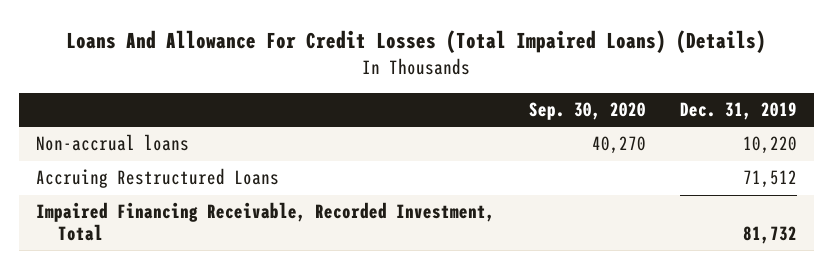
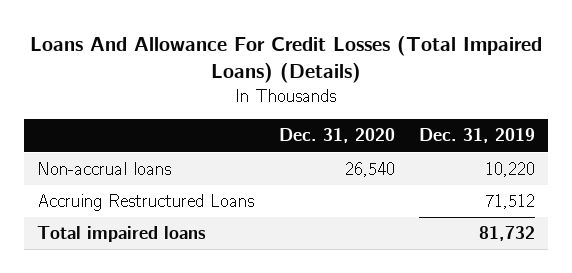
- | Sep. 30, 2020 | Dec. 31, 2019
+ | Dec. 31, 2020 | Dec. 31, 2019
- Impaired Financing Receivable, Recorded Investment, Total | | 81,732
+ Total impaired loans | | 81,732

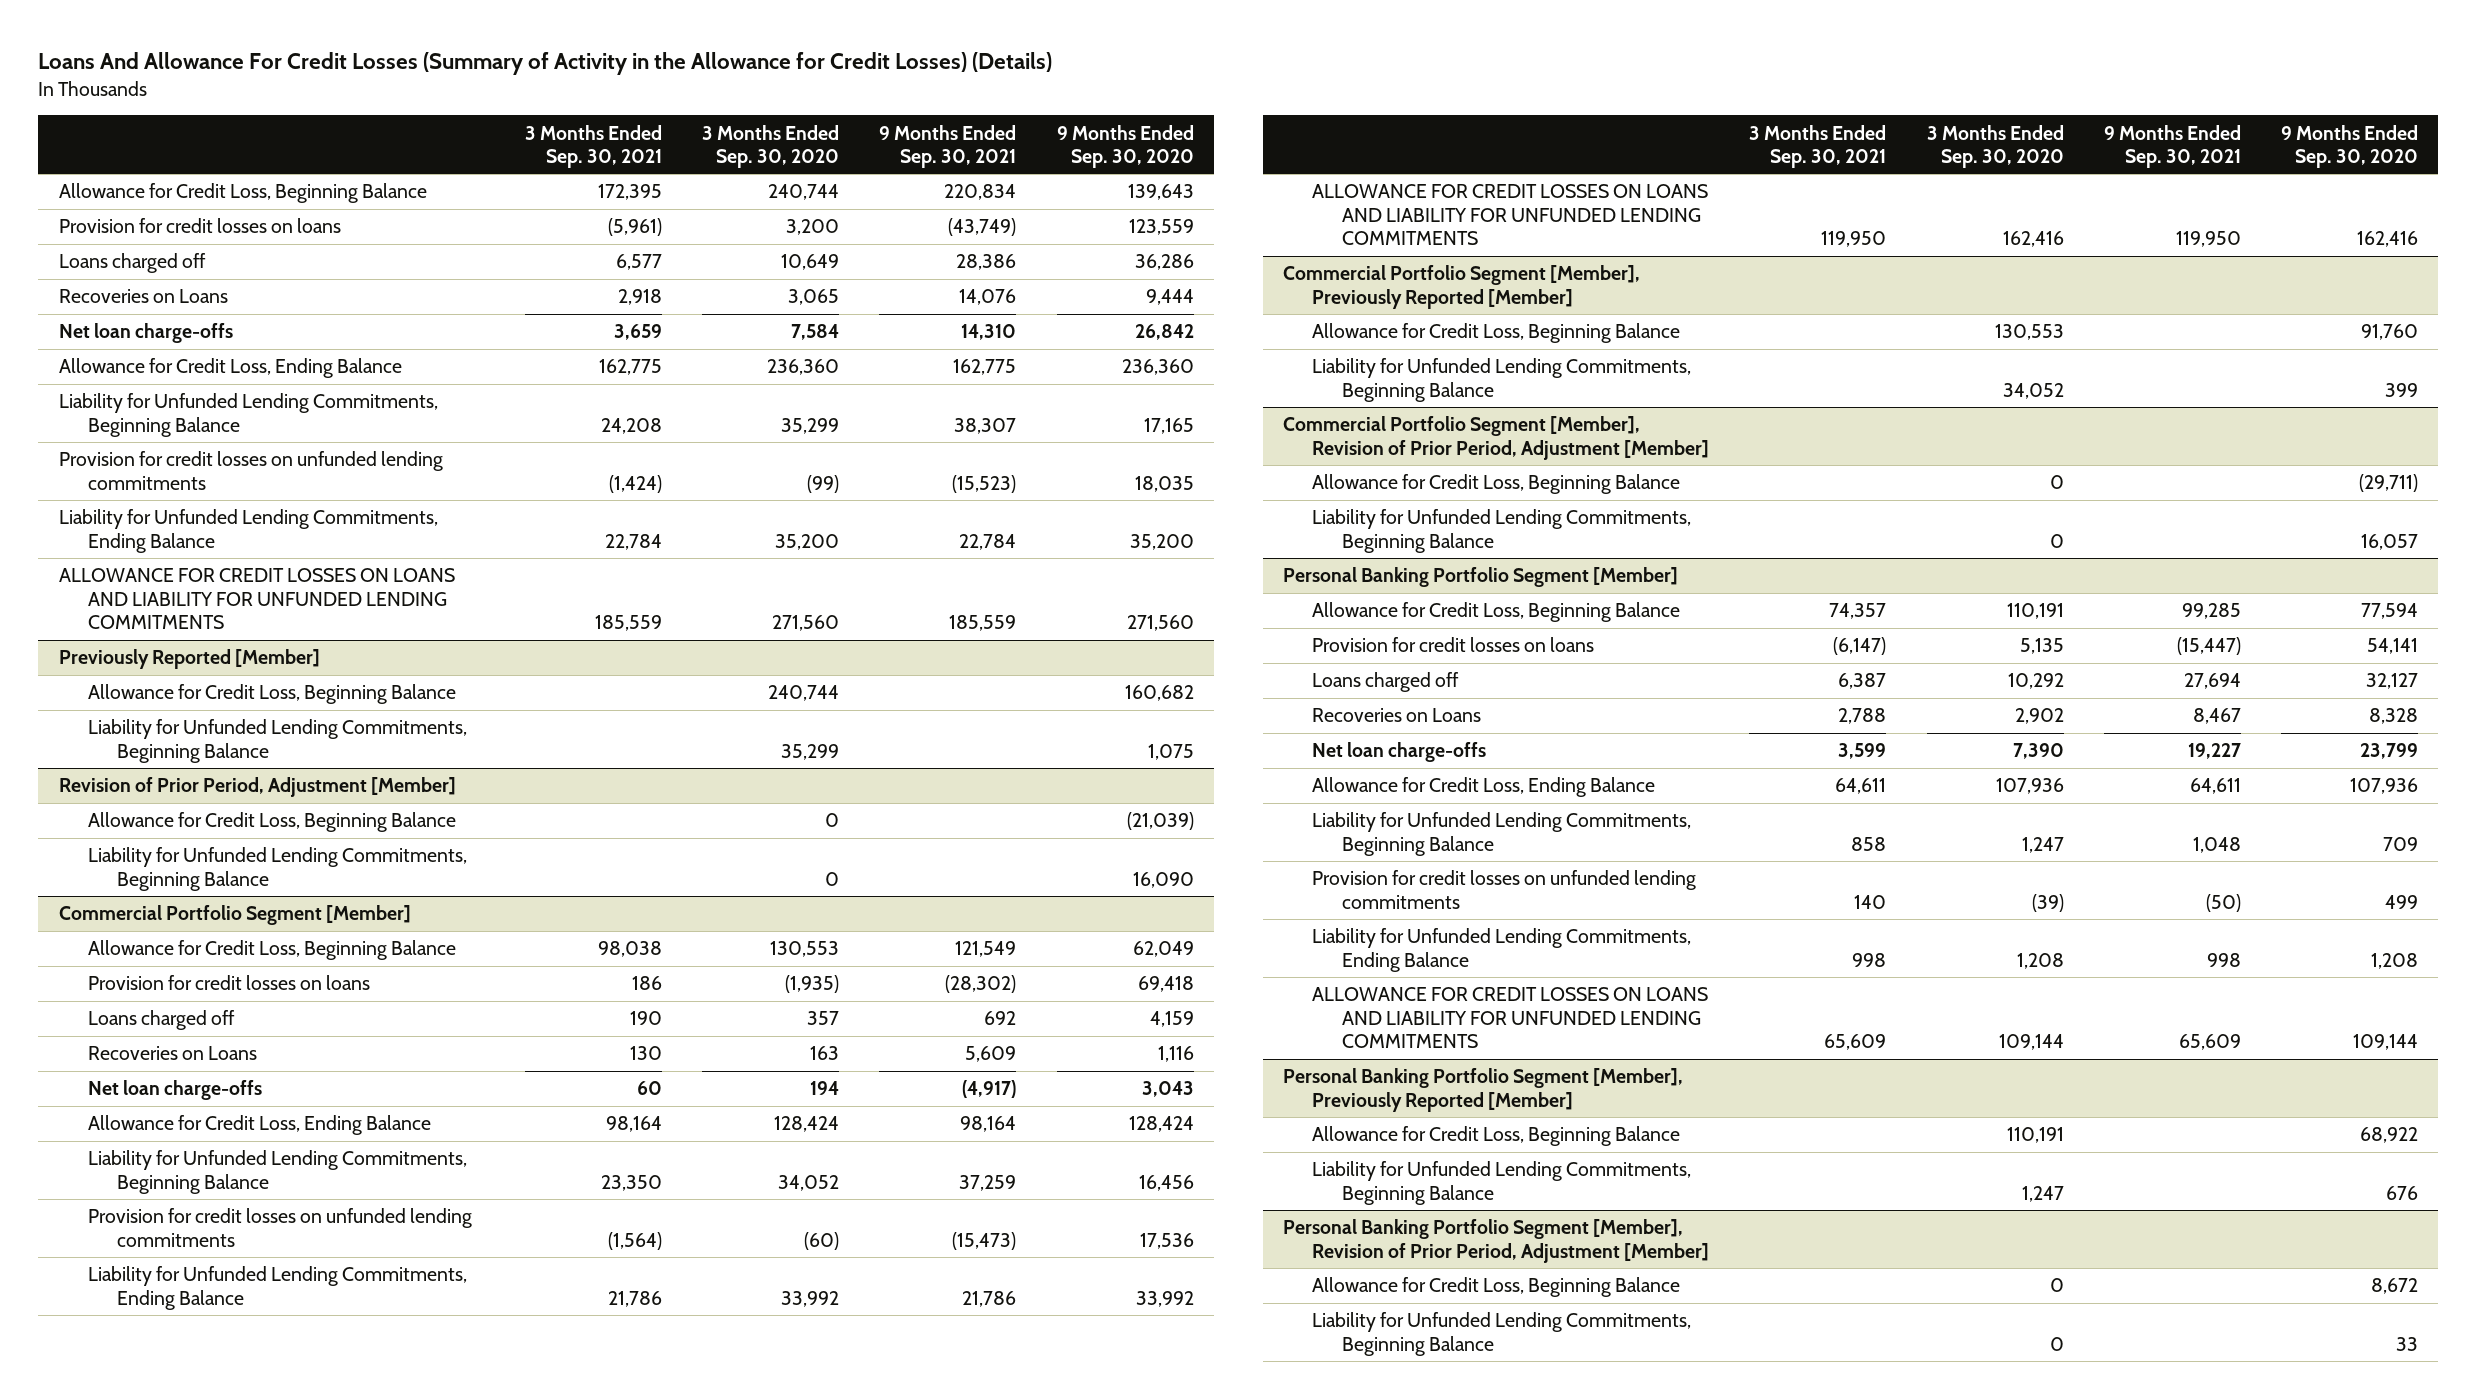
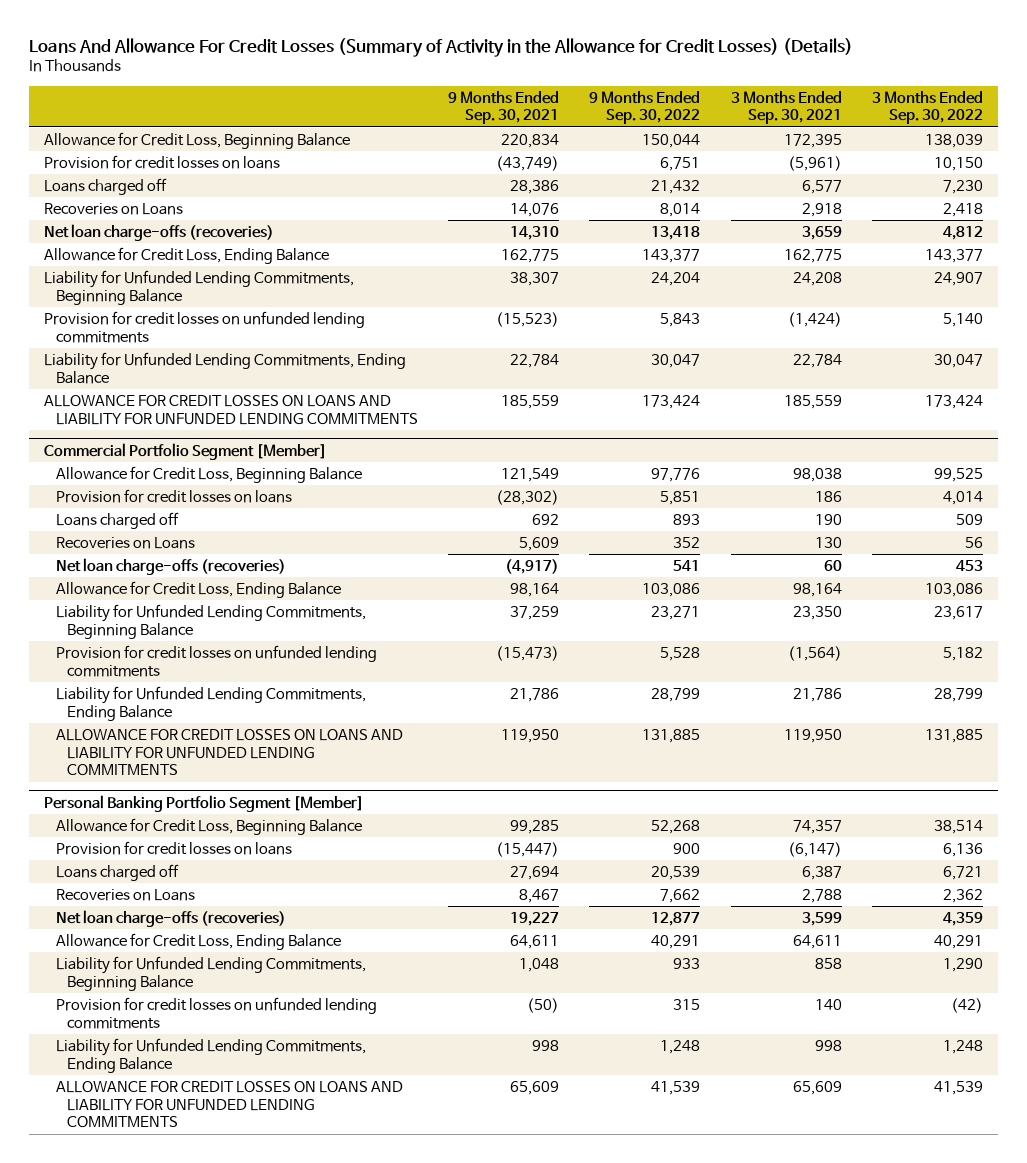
- | 3 Months Ended Sep. 30, 2021 | 3 Months Ended Sep. 30, 2020 | 9 Months Ended Sep. 30, 2021 | 9 Months Ended Sep. 30, 2020
+ | 9 Months Ended Sep. 30, 2021 | 9 Months Ended Sep. 30, 2022 | 3 Months Ended Sep. 30, 2021 | 3 Months Ended Sep. 30, 2022
- Net loan charge-offs | 3,659 | 7,584 | 14,310 | 26,842
+ Net loan charge-offs (recoveries) | 14,310 | 13,418 | 3,659 | 4,812
- Previously Reported [Member]
- Allowance for Credit Loss, Beginning Balance | | 240,744 | | 160,682
- Liability for Unfunded Lending Commitments, Beginning Balance | | 35,299 | | 1,075
- Revision of Prior Period, Adjustment [Member]
- Allowance for Credit Loss, Beginning Balance | | 0 | | (21,039)
- Liability for Unfunded Lending Commitments, Beginning Balance | | 0 | | 16,090
@ Commercial Portfolio Segment [Member]
- Net loan charge-offs | 60 | 194 | (4,917) | 3,043
+ Net loan charge-offs (recoveries) | (4,917) | 541 | 60 | 453
- Commercial Portfolio Segment [Member], Previously Reported [Member]
- Allowance for Credit Loss, Beginning Balance | | 130,553 | | 91,760
- Liability for Unfunded Lending Commitments, Beginning Balance | | 34,052 | | 399
- Commercial Portfolio Segment [Member], Revision of Prior Period, Adjustment [Member]
- Allowance for Credit Loss, Beginning Balance | | 0 | | (29,711)
- Liability for Unfunded Lending Commitments, Beginning Balance | | 0 | | 16,057
@ Personal Banking Portfolio Segment [Member]
- Net loan charge-offs | 3,599 | 7,390 | 19,227 | 23,799
+ Net loan charge-offs (recoveries) | 19,227 | 12,877 | 3,599 | 4,359
- Personal Banking Portfolio Segment [Member], Previously Reported [Member]
- Allowance for Credit Loss, Beginning Balance | | 110,191 | | 68,922
- Liability for Unfunded Lending Commitments, Beginning Balance | | 1,247 | | 676
- Personal Banking Portfolio Segment [Member], Revision of Prior Period, Adjustment [Member]
- Allowance for Credit Loss, Beginning Balance | | 0 | | 8,672
- Liability for Unfunded Lending Commitments, Beginning Balance | | 0 | | 33

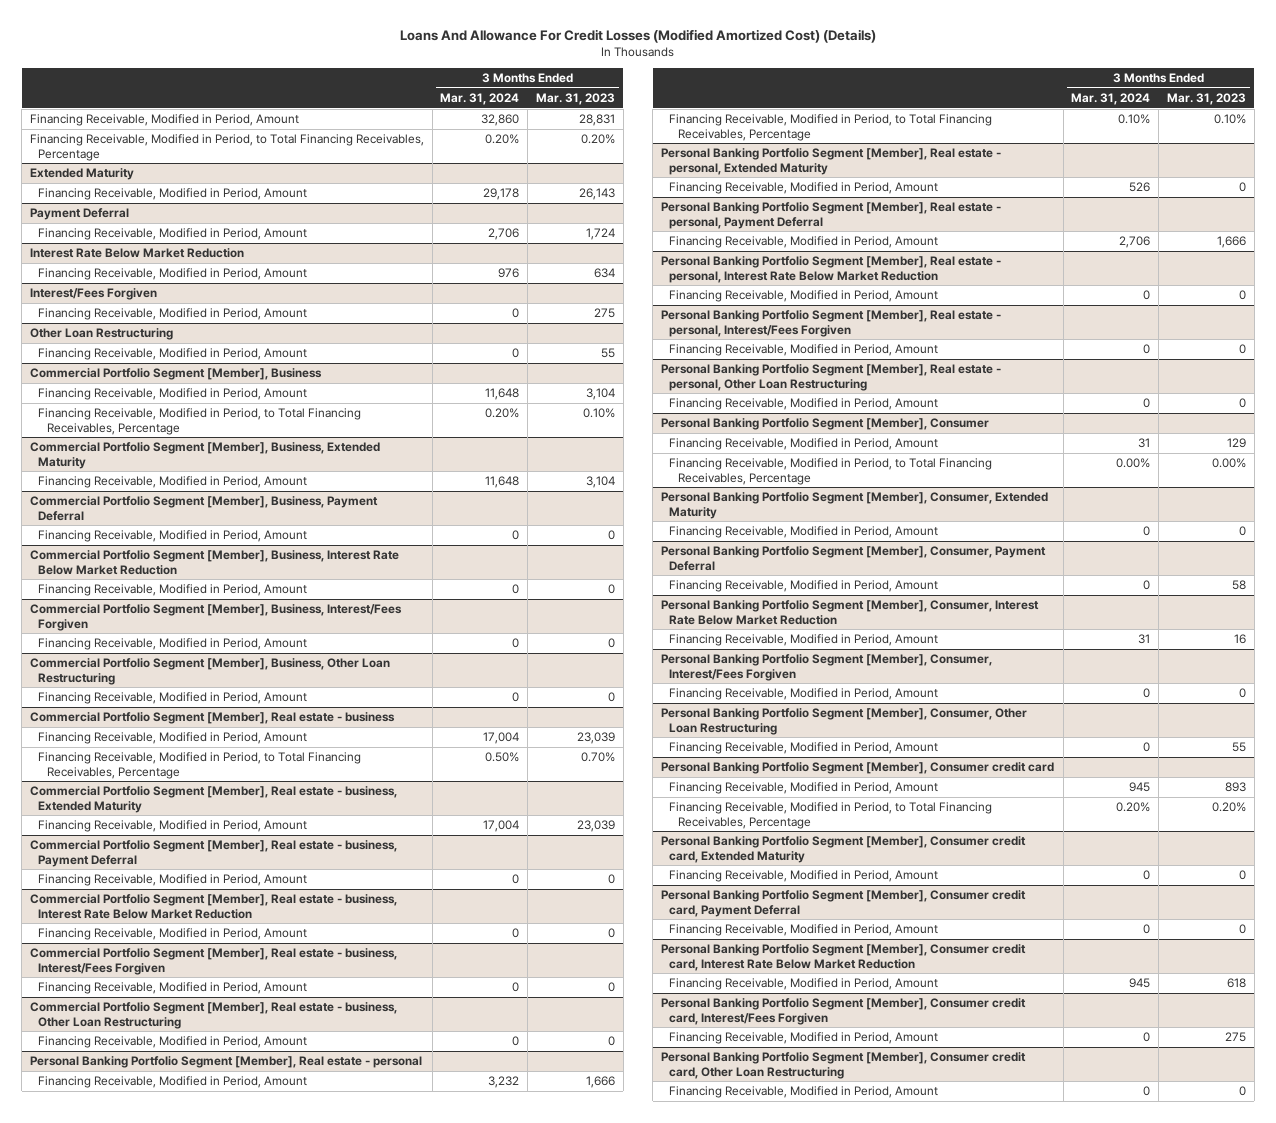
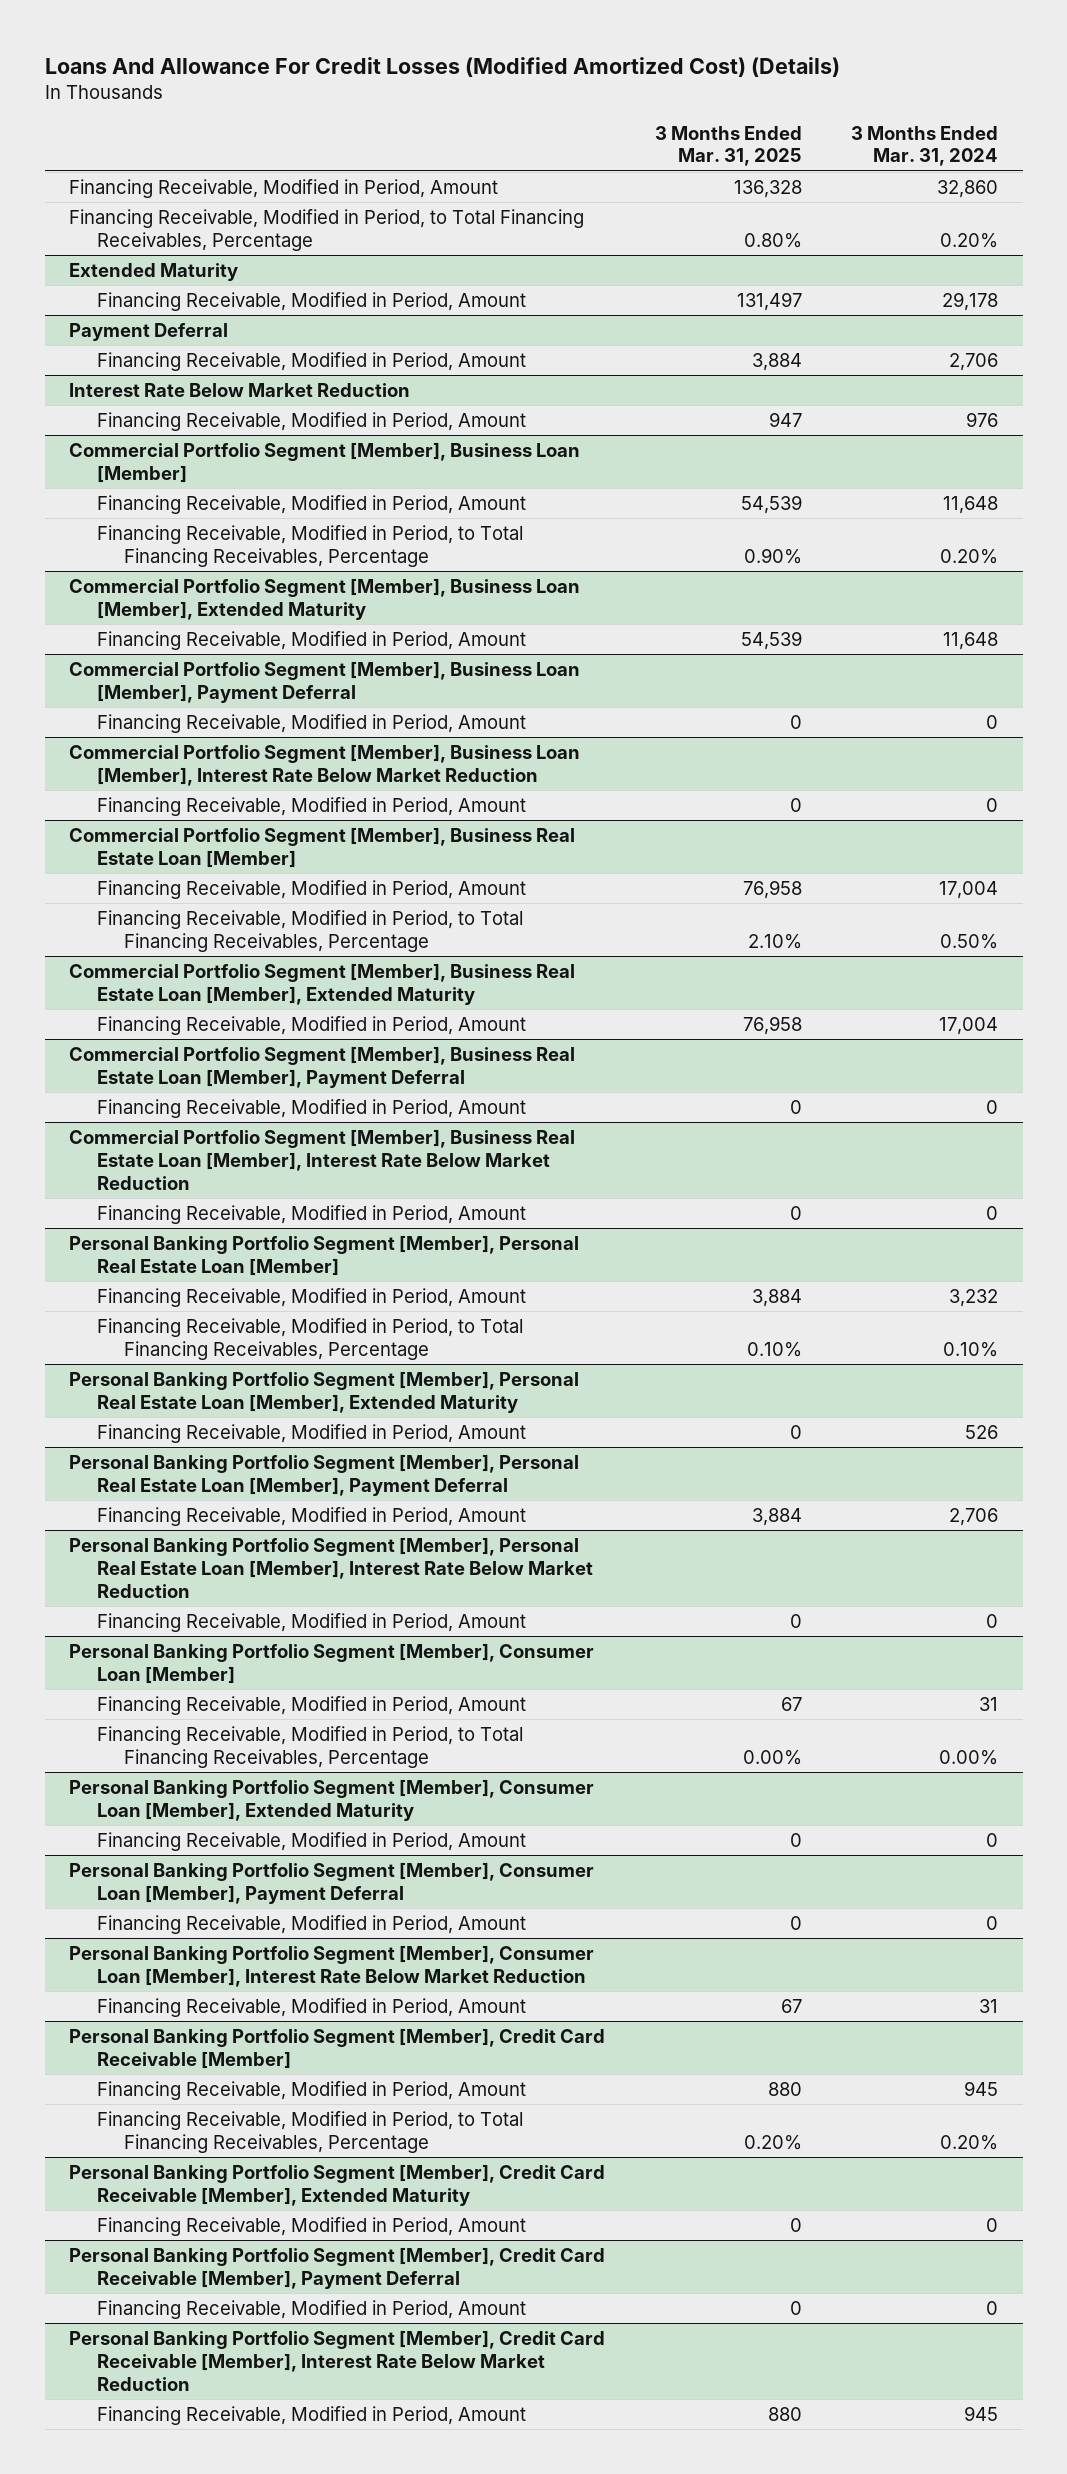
- | 3 Months Ended Mar. 31, 2024 | 3 Months Ended Mar. 31, 2023
+ | 3 Months Ended Mar. 31, 2025 | 3 Months Ended Mar. 31, 2024
- Interest/Fees Forgiven
- Financing Receivable, Modified in Period, Amount | 0 | 275
- Other Loan Restructuring
- Financing Receivable, Modified in Period, Amount | 0 | 55
- Commercial Portfolio Segment [Member], Business
+ Commercial Portfolio Segment [Member], Business Loan [Member]
- Commercial Portfolio Segment [Member], Business, Extended Maturity
+ Commercial Portfolio Segment [Member], Business Loan [Member], Extended Maturity
- Commercial Portfolio Segment [Member], Business, Payment Deferral
- Financing Receivable, Modified in Period, Amount | 0 | 0
- Commercial Portfolio Segment [Member], Business, Interest Rate Below Market Reduction
- Financing Receivable, Modified in Period, Amount | 0 | 0
- Commercial Portfolio Segment [Member], Business, Interest/Fees Forgiven
+ Commercial Portfolio Segment [Member], Business Loan [Member], Payment Deferral
- Commercial Portfolio Segment [Member], Business, Other Loan Restructuring
+ Commercial Portfolio Segment [Member], Business Loan [Member], Interest Rate Below Market Reduction
- Commercial Portfolio Segment [Member], Real estate - business
+ Commercial Portfolio Segment [Member], Business Real Estate Loan [Member]
- Commercial Portfolio Segment [Member], Real estate - business, Extended Maturity
+ Commercial Portfolio Segment [Member], Business Real Estate Loan [Member], Extended Maturity
- Commercial Portfolio Segment [Member], Real estate - business, Payment Deferral
- Financing Receivable, Modified in Period, Amount | 0 | 0
- Commercial Portfolio Segment [Member], Real estate - business, Interest Rate Below Market Reduction
- Financing Receivable, Modified in Period, Amount | 0 | 0
- Commercial Portfolio Segment [Member], Real estate - business, Interest/Fees Forgiven
+ Commercial Portfolio Segment [Member], Business Real Estate Loan [Member], Payment Deferral
- Commercial Portfolio Segment [Member], Real estate - business, Other Loan Restructuring
+ Commercial Portfolio Segment [Member], Business Real Estate Loan [Member], Interest Rate Below Market Reduction
- Personal Banking Portfolio Segment [Member], Real estate - personal
+ Personal Banking Portfolio Segment [Member], Personal Real Estate Loan [Member]
- Personal Banking Portfolio Segment [Member], Real estate - personal, Extended Maturity
+ Personal Banking Portfolio Segment [Member], Personal Real Estate Loan [Member], Extended Maturity
- Personal Banking Portfolio Segment [Member], Real estate - personal, Payment Deferral
+ Personal Banking Portfolio Segment [Member], Personal Real Estate Loan [Member], Payment Deferral
- Personal Banking Portfolio Segment [Member], Real estate - personal, Interest Rate Below Market Reduction
- Financing Receivable, Modified in Period, Amount | 0 | 0
- Personal Banking Portfolio Segment [Member], Real estate - personal, Interest/Fees Forgiven
- Financing Receivable, Modified in Period, Amount | 0 | 0
- Personal Banking Portfolio Segment [Member], Real estate - personal, Other Loan Restructuring
+ Personal Banking Portfolio Segment [Member], Personal Real Estate Loan [Member], Interest Rate Below Market Reduction
- Personal Banking Portfolio Segment [Member], Consumer
+ Personal Banking Portfolio Segment [Member], Consumer Loan [Member]
- Personal Banking Portfolio Segment [Member], Consumer, Extended Maturity
+ Personal Banking Portfolio Segment [Member], Consumer Loan [Member], Extended Maturity
- Personal Banking Portfolio Segment [Member], Consumer, Payment Deferral
+ Personal Banking Portfolio Segment [Member], Consumer Loan [Member], Payment Deferral
- Personal Banking Portfolio Segment [Member], Consumer, Interest Rate Below Market Reduction
+ Personal Banking Portfolio Segment [Member], Consumer Loan [Member], Interest Rate Below Market Reduction
- Personal Banking Portfolio Segment [Member], Consumer, Interest/Fees Forgiven
- Financing Receivable, Modified in Period, Amount | 0 | 0
- Personal Banking Portfolio Segment [Member], Consumer, Other Loan Restructuring
- Financing Receivable, Modified in Period, Amount | 0 | 55
- Personal Banking Portfolio Segment [Member], Consumer credit card
+ Personal Banking Portfolio Segment [Member], Credit Card Receivable [Member]
- Personal Banking Portfolio Segment [Member], Consumer credit card, Extended Maturity
+ Personal Banking Portfolio Segment [Member], Credit Card Receivable [Member], Extended Maturity
- Personal Banking Portfolio Segment [Member], Consumer credit card, Payment Deferral
+ Personal Banking Portfolio Segment [Member], Credit Card Receivable [Member], Payment Deferral
- Personal Banking Portfolio Segment [Member], Consumer credit card, Interest Rate Below Market Reduction
+ Personal Banking Portfolio Segment [Member], Credit Card Receivable [Member], Interest Rate Below Market Reduction
- Personal Banking Portfolio Segment [Member], Consumer credit card, Interest/Fees Forgiven
- Financing Receivable, Modified in Period, Amount | 0 | 275
- Personal Banking Portfolio Segment [Member], Consumer credit card, Other Loan Restructuring
- Financing Receivable, Modified in Period, Amount | 0 | 0

